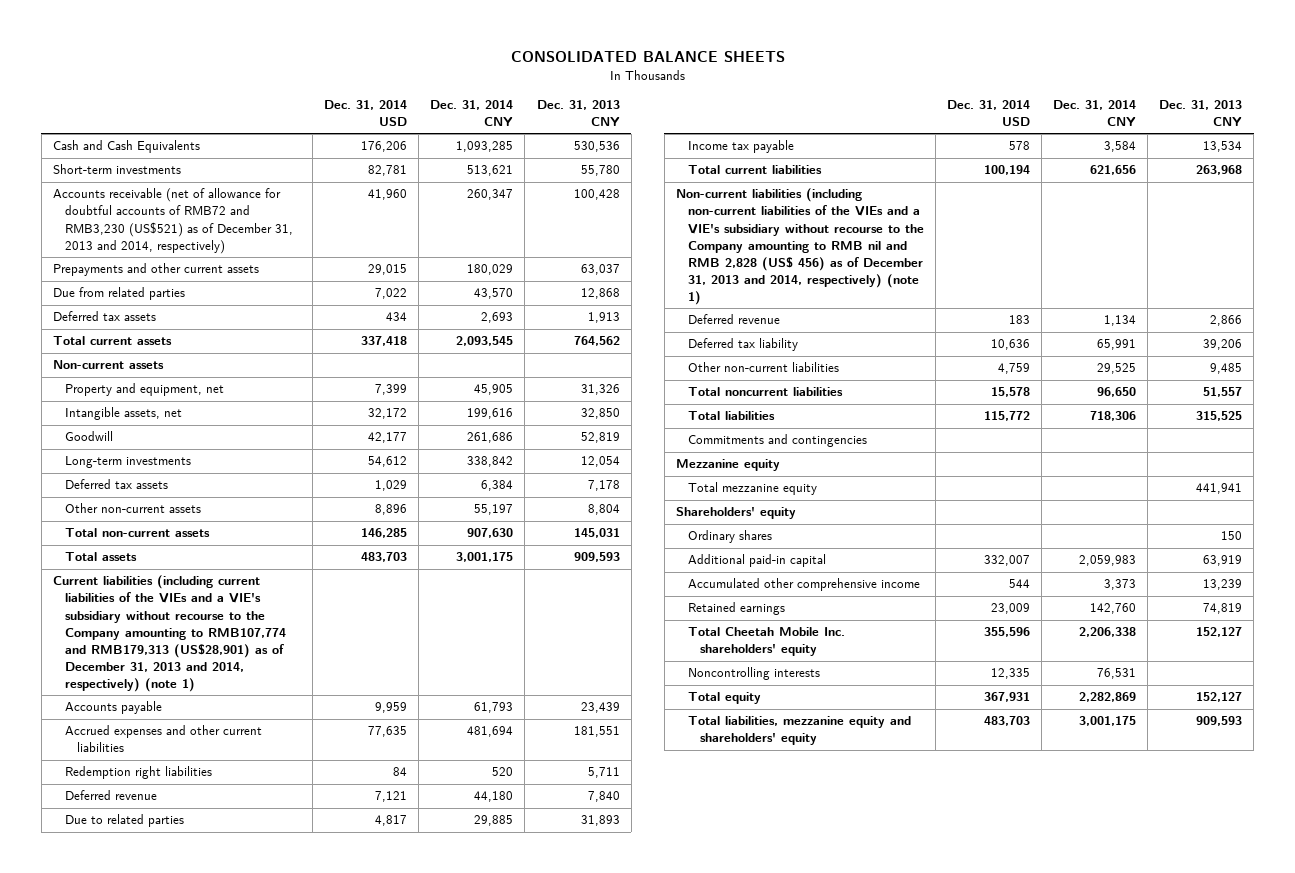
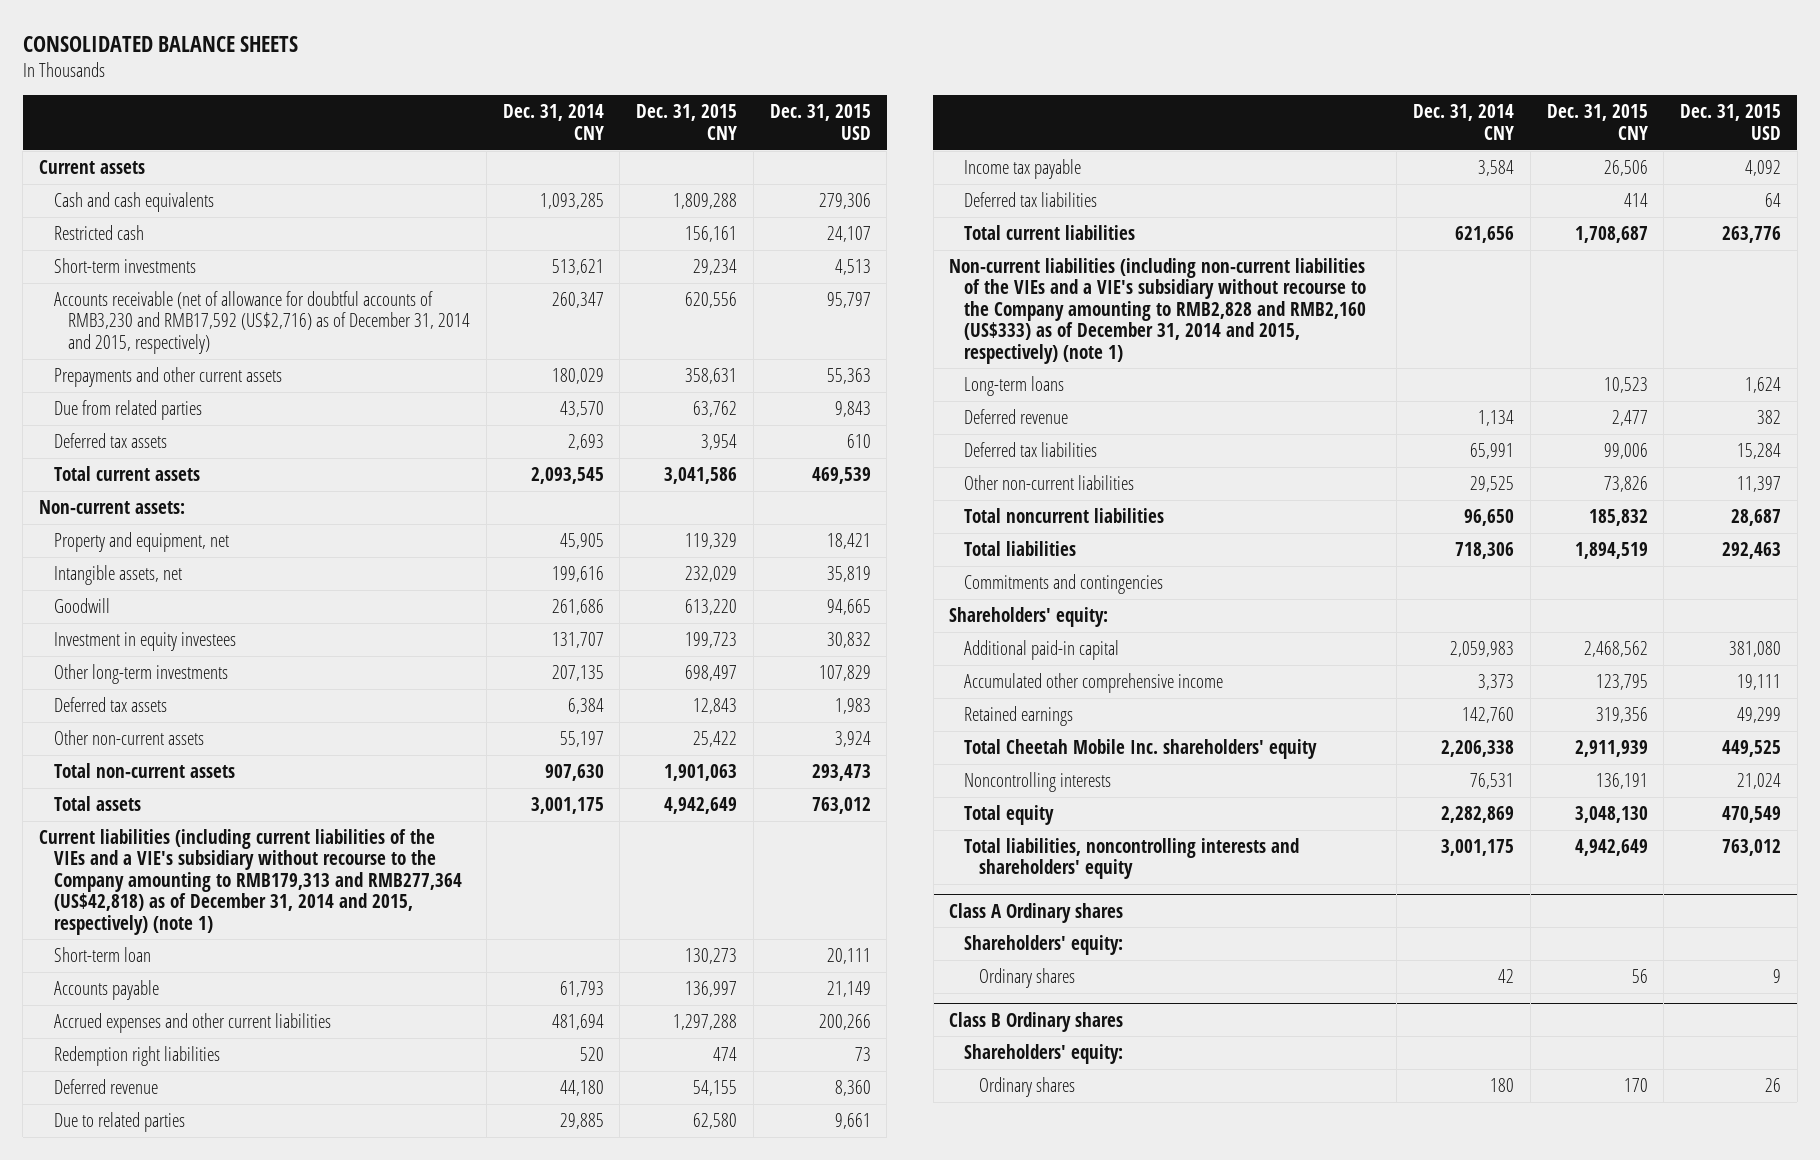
- | Dec. 31, 2014 USD | Dec. 31, 2014 CNY | Dec. 31, 2013 CNY
+ | Dec. 31, 2014 CNY | Dec. 31, 2015 CNY | Dec. 31, 2015 USD
- Cash and Cash Equivalents | 176,206 | 1,093,285 | 530,536
+ Current assets
+ Cash and cash equivalents | 1,093,285 | 1,809,288 | 279,306
+ Restricted cash | | 156,161 | 24,107
- Accounts receivable (net of allowance for doubtful accounts of RMB72 and RMB3,230 (US$521) as of December 31, 2013 and 2014, respectively) | 41,960 | 260,347 | 100,428
+ Accounts receivable (net of allowance for doubtful accounts of RMB3,230 and RMB17,592 (US$2,716) as of December 31, 2014 and 2015, respectively) | 260,347 | 620,556 | 95,797
- Non-current assets
+ Non-current assets:
- Long-term investments | 54,612 | 338,842 | 12,054
+ Investment in equity investees | 131,707 | 199,723 | 30,832
+ Other long-term investments | 207,135 | 698,497 | 107,829
- Current liabilities (including current liabilities of the VIEs and a VIE's subsidiary without recourse to the Company amounting to RMB107,774 and RMB179,313 (US$28,901) as of December 31, 2013 and 2014, respectively) (note 1)
+ Current liabilities (including current liabilities of the VIEs and a VIE's subsidiary without recourse to the Company amounting to RMB179,313 and RMB277,364 (US$42,818) as of December 31, 2014 and 2015, respectively) (note 1)
+ Short-term loan | | 130,273 | 20,111
+ Deferred tax liabilities | | 414 | 64
- Non-current liabilities (including non-current liabilities of the VIEs and a VIE's subsidiary without recourse to the Company amounting to RMB nil and RMB 2,828 (US$ 456) as of December 31, 2013 and 2014, respectively) (note 1)
+ Non-current liabilities (including non-current liabilities of the VIEs and a VIE's subsidiary without recourse to the Company amounting to RMB2,828 and RMB2,160 (US$333) as of December 31, 2014 and 2015, respectively) (note 1)
+ Long-term loans | | 10,523 | 1,624
- Deferred tax liability | 10,636 | 65,991 | 39,206
+ Deferred tax liabilities | 65,991 | 99,006 | 15,284
- Mezzanine equity
- Total mezzanine equity | | | 441,941
- Shareholders' equity
- Ordinary shares | | | 150
+ Shareholders' equity:
- Total liabilities, mezzanine equity and shareholders' equity | 483,703 | 3,001,175 | 909,593
+ Total liabilities, noncontrolling interests and shareholders' equity | 3,001,175 | 4,942,649 | 763,012
+ Class A Ordinary shares
+ Shareholders' equity:
+ Ordinary shares | 42 | 56 | 9
+ Class B Ordinary shares
+ Shareholders' equity:
+ Ordinary shares | 180 | 170 | 26

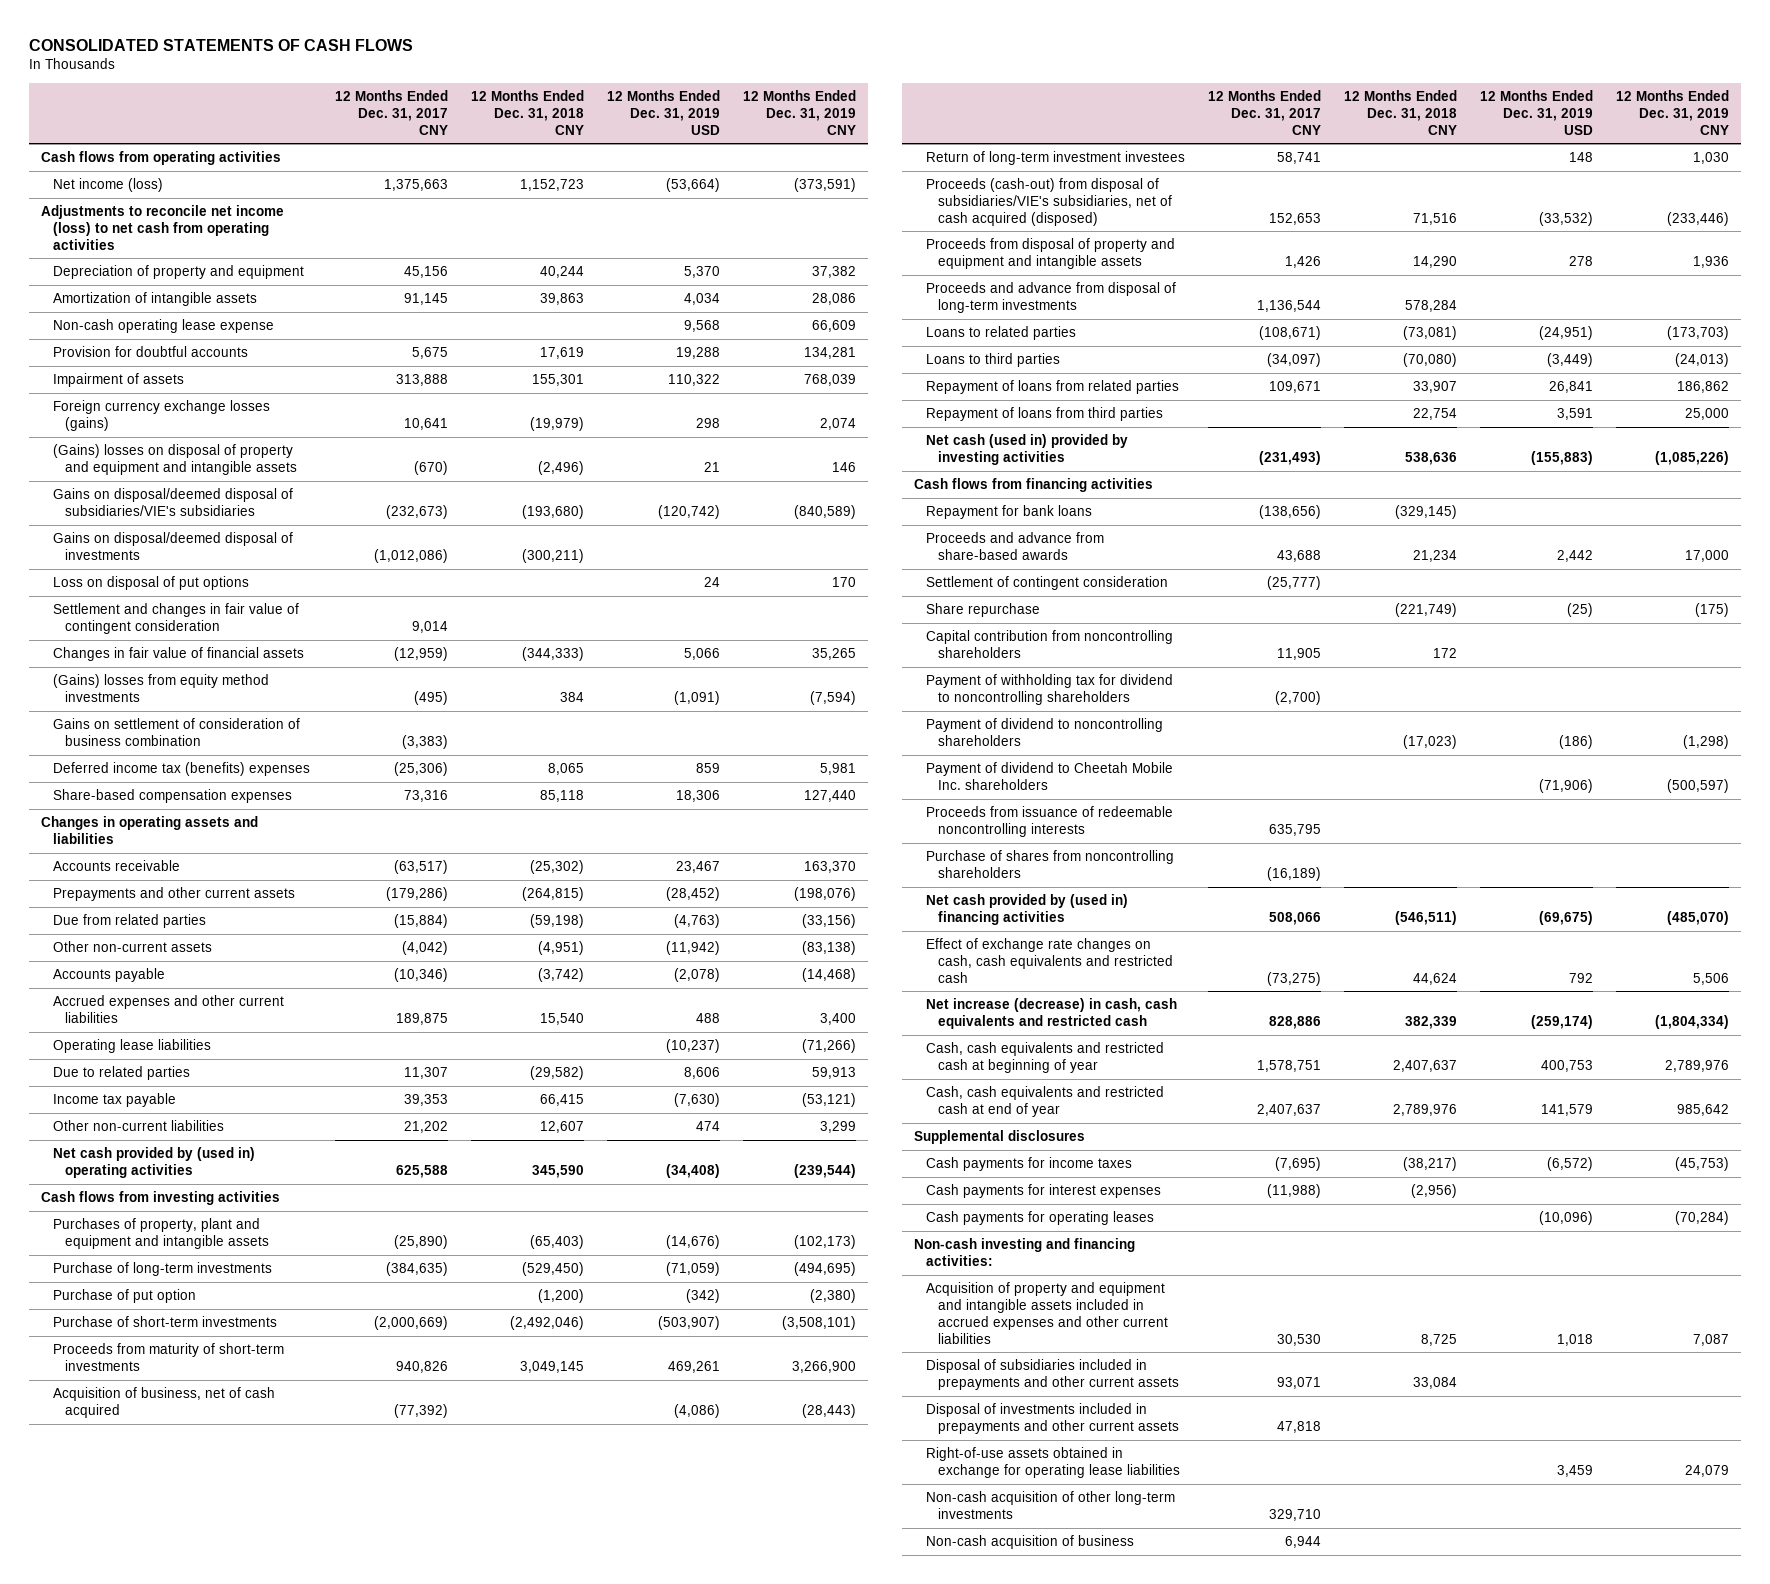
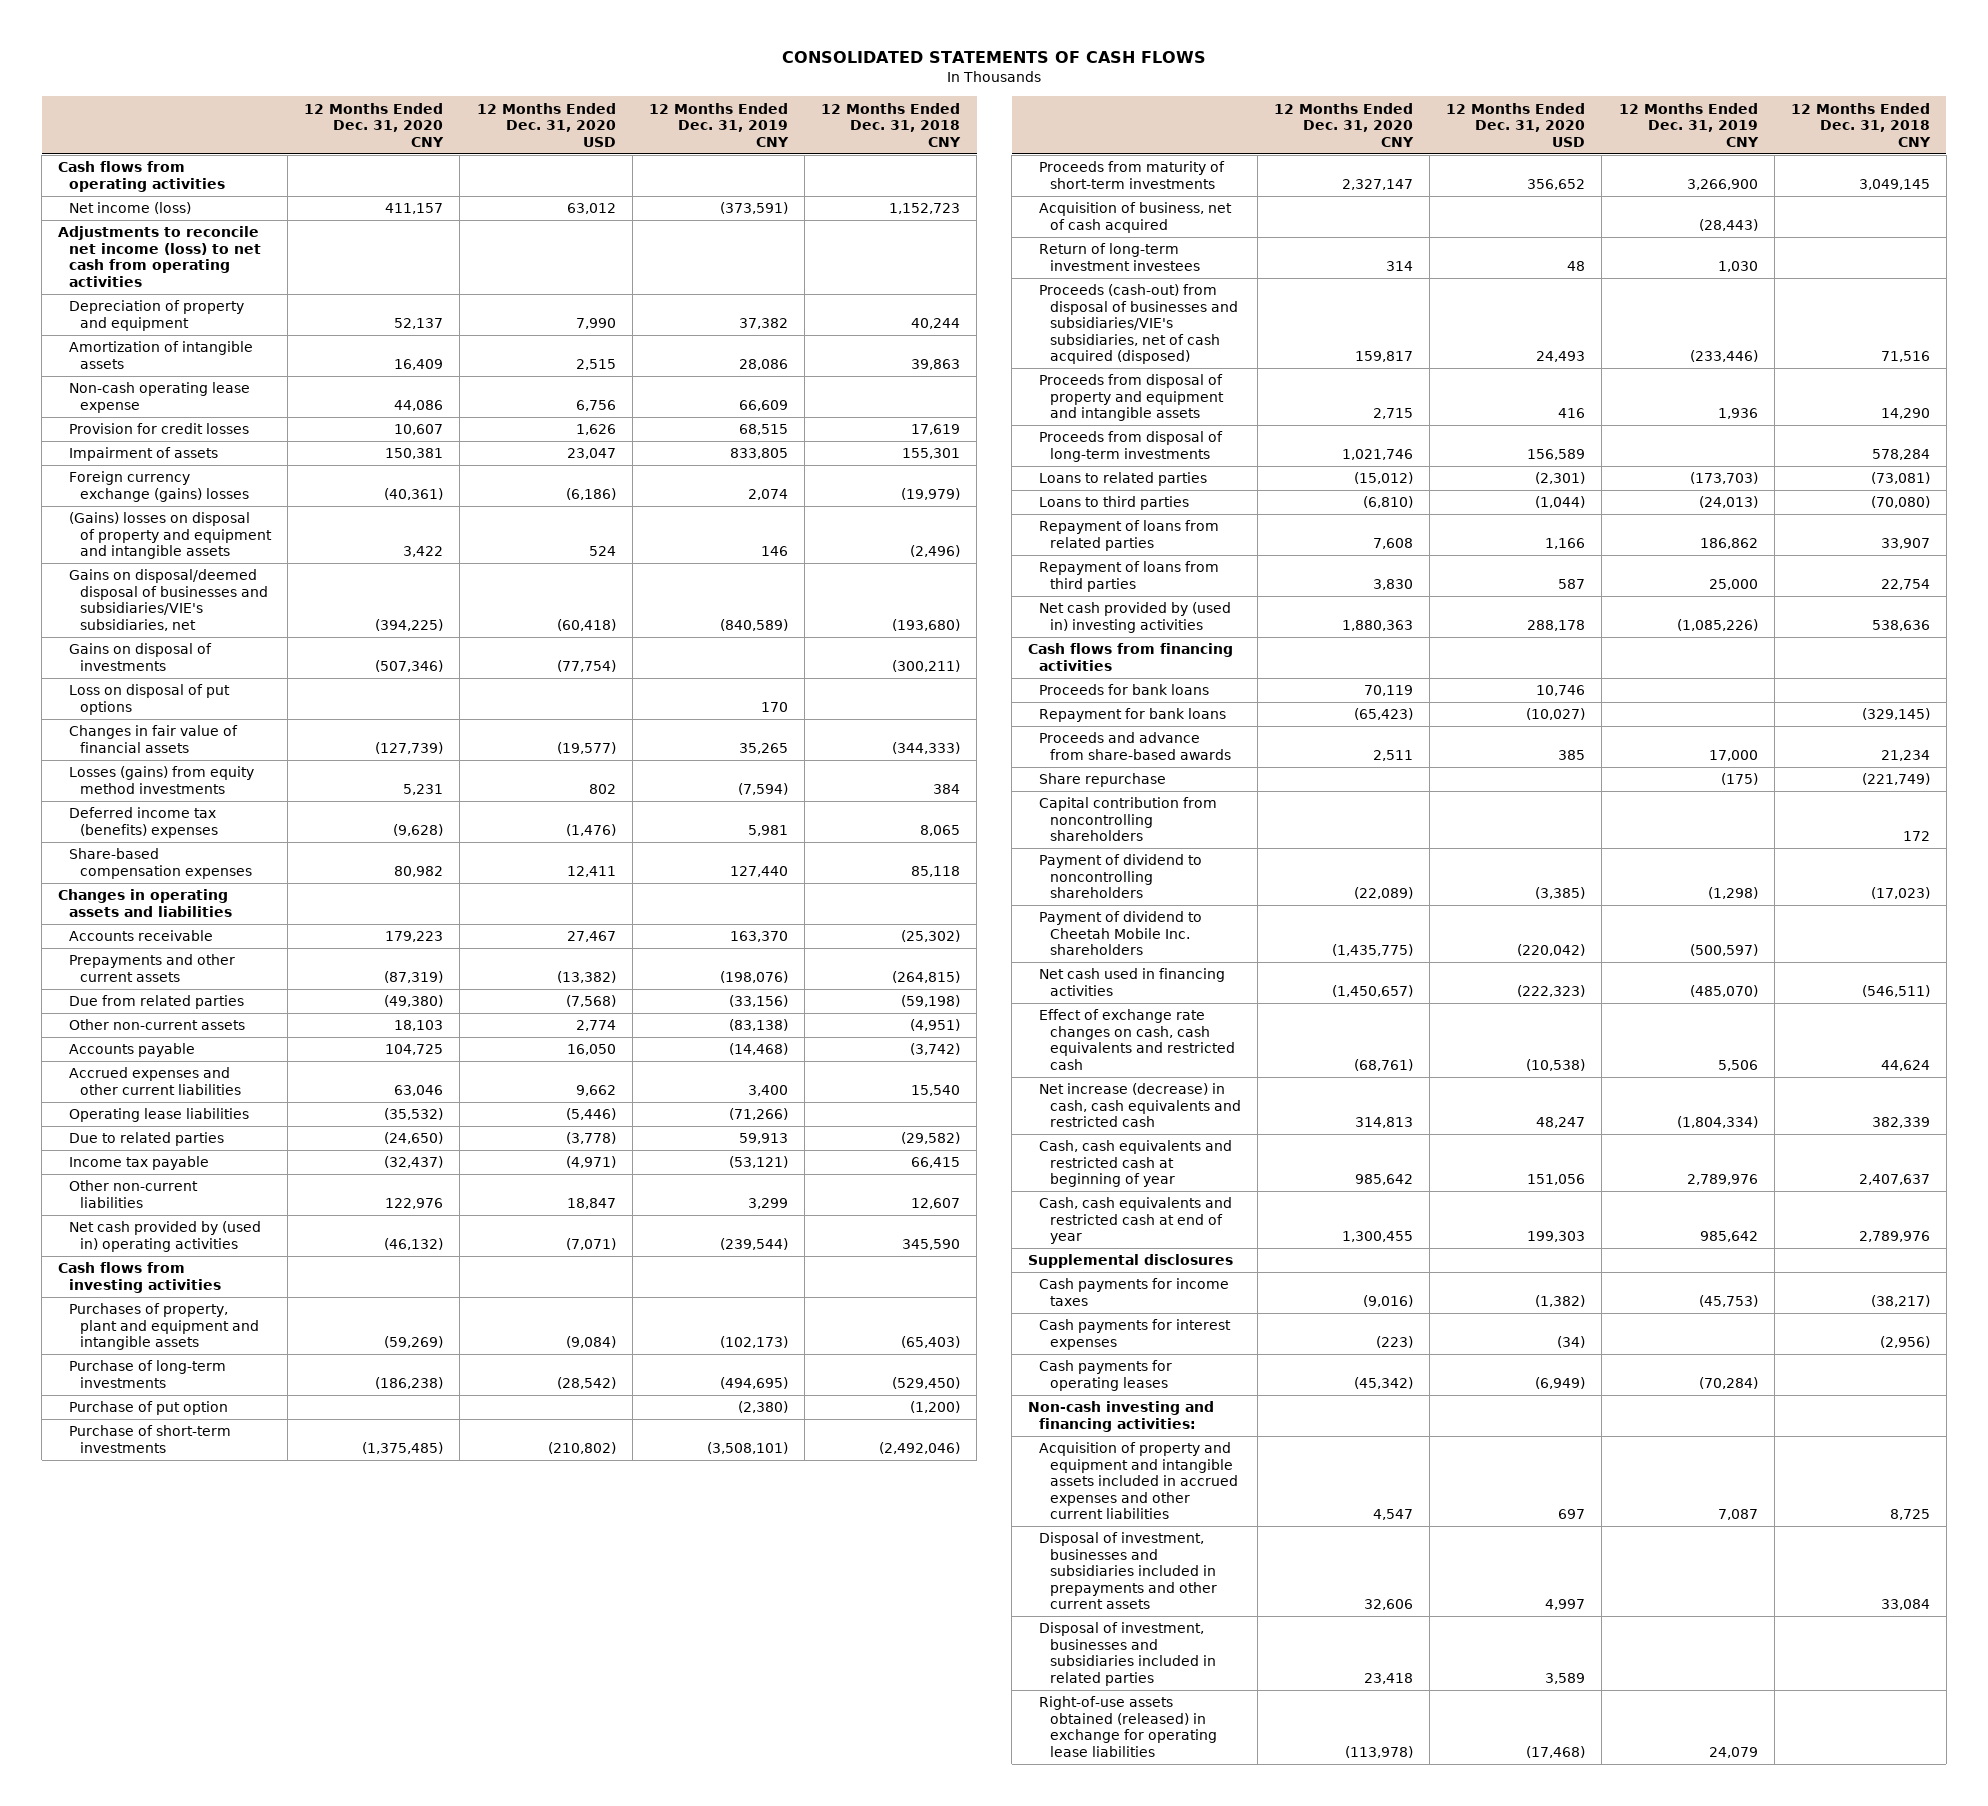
- | 12 Months Ended Dec. 31, 2017 CNY | 12 Months Ended Dec. 31, 2018 CNY | 12 Months Ended Dec. 31, 2019 USD | 12 Months Ended Dec. 31, 2019 CNY
+ | 12 Months Ended Dec. 31, 2020 CNY | 12 Months Ended Dec. 31, 2020 USD | 12 Months Ended Dec. 31, 2019 CNY | 12 Months Ended Dec. 31, 2018 CNY
- Provision for doubtful accounts | 5,675 | 17,619 | 19,288 | 134,281
- Impairment of assets | 313,888 | 155,301 | 110,322 | 768,039
- Foreign currency exchange losses (gains) | 10,641 | (19,979) | 298 | 2,074
+ Provision for credit losses | 10,607 | 1,626 | 68,515 | 17,619
+ Impairment of assets | 150,381 | 23,047 | 833,805 | 155,301
+ Foreign currency exchange (gains) losses | (40,361) | (6,186) | 2,074 | (19,979)
- Gains on disposal/deemed disposal of subsidiaries/VIE's subsidiaries | (232,673) | (193,680) | (120,742) | (840,589)
- Gains on disposal/deemed disposal of investments | (1,012,086) | (300,211) | |
+ Gains on disposal/deemed disposal of businesses and subsidiaries/VIE's subsidiaries, net | (394,225) | (60,418) | (840,589) | (193,680)
+ Gains on disposal of investments | (507,346) | (77,754) | | (300,211)
- Settlement and changes in fair value of contingent consideration | 9,014 | | |
- (Gains) losses from equity method investments | (495) | 384 | (1,091) | (7,594)
- Gains on settlement of consideration of business combination | (3,383) | | |
+ Losses (gains) from equity method investments | 5,231 | 802 | (7,594) | 384
- Proceeds (cash-out) from disposal of subsidiaries/VIE's subsidiaries, net of cash acquired (disposed) | 152,653 | 71,516 | (33,532) | (233,446)
+ Proceeds (cash-out) from disposal of businesses and subsidiaries/VIE's subsidiaries, net of cash acquired (disposed) | 159,817 | 24,493 | (233,446) | 71,516
- Proceeds and advance from disposal of long-term investments | 1,136,544 | 578,284 | |
+ Proceeds from disposal of long-term investments | 1,021,746 | 156,589 | | 578,284
- Net cash (used in) provided by investing activities | (231,493) | 538,636 | (155,883) | (1,085,226)
+ Net cash provided by (used in) investing activities | 1,880,363 | 288,178 | (1,085,226) | 538,636
+ Proceeds for bank loans | 70,119 | 10,746 | |
- Settlement of contingent consideration | (25,777) | | |
- Payment of withholding tax for dividend to noncontrolling shareholders | (2,700) | | |
- Proceeds from issuance of redeemable noncontrolling interests | 635,795 | | |
- Purchase of shares from noncontrolling shareholders | (16,189) | | |
- Net cash provided by (used in) financing activities | 508,066 | (546,511) | (69,675) | (485,070)
+ Net cash used in financing activities | (1,450,657) | (222,323) | (485,070) | (546,511)
- Disposal of subsidiaries included in prepayments and other current assets | 93,071 | 33,084 | |
- Disposal of investments included in prepayments and other current assets | 47,818 | | |
- Right-of-use assets obtained in exchange for operating lease liabilities | | | 3,459 | 24,079
- Non-cash acquisition of other long-term investments | 329,710 | | |
- Non-cash acquisition of business | 6,944 | | |
+ Disposal of investment, businesses and subsidiaries included in prepayments and other current assets | 32,606 | 4,997 | | 33,084
+ Disposal of investment, businesses and subsidiaries included in related parties | 23,418 | 3,589 | |
+ Right-of-use assets obtained (released) in exchange for operating lease liabilities | (113,978) | (17,468) | 24,079 |

